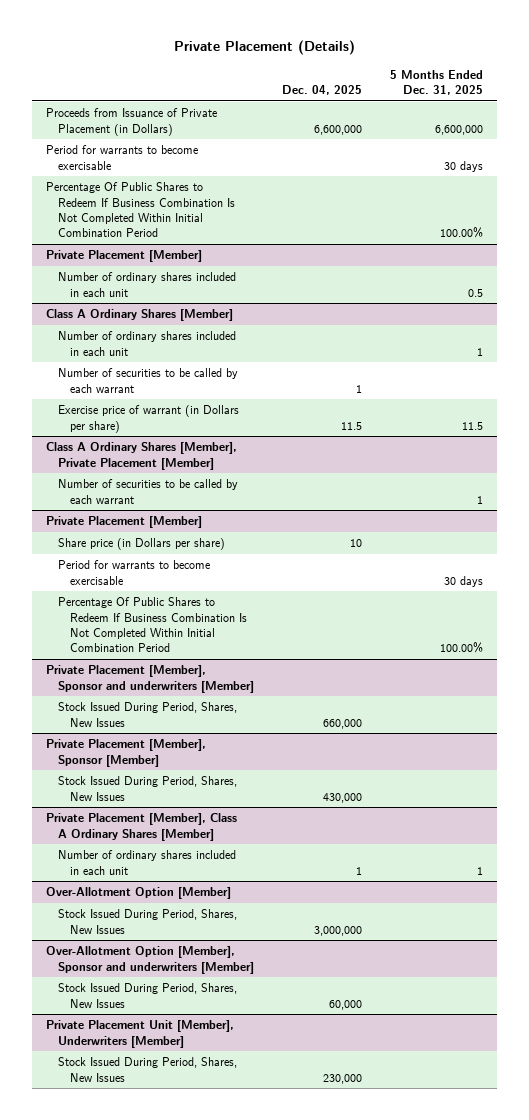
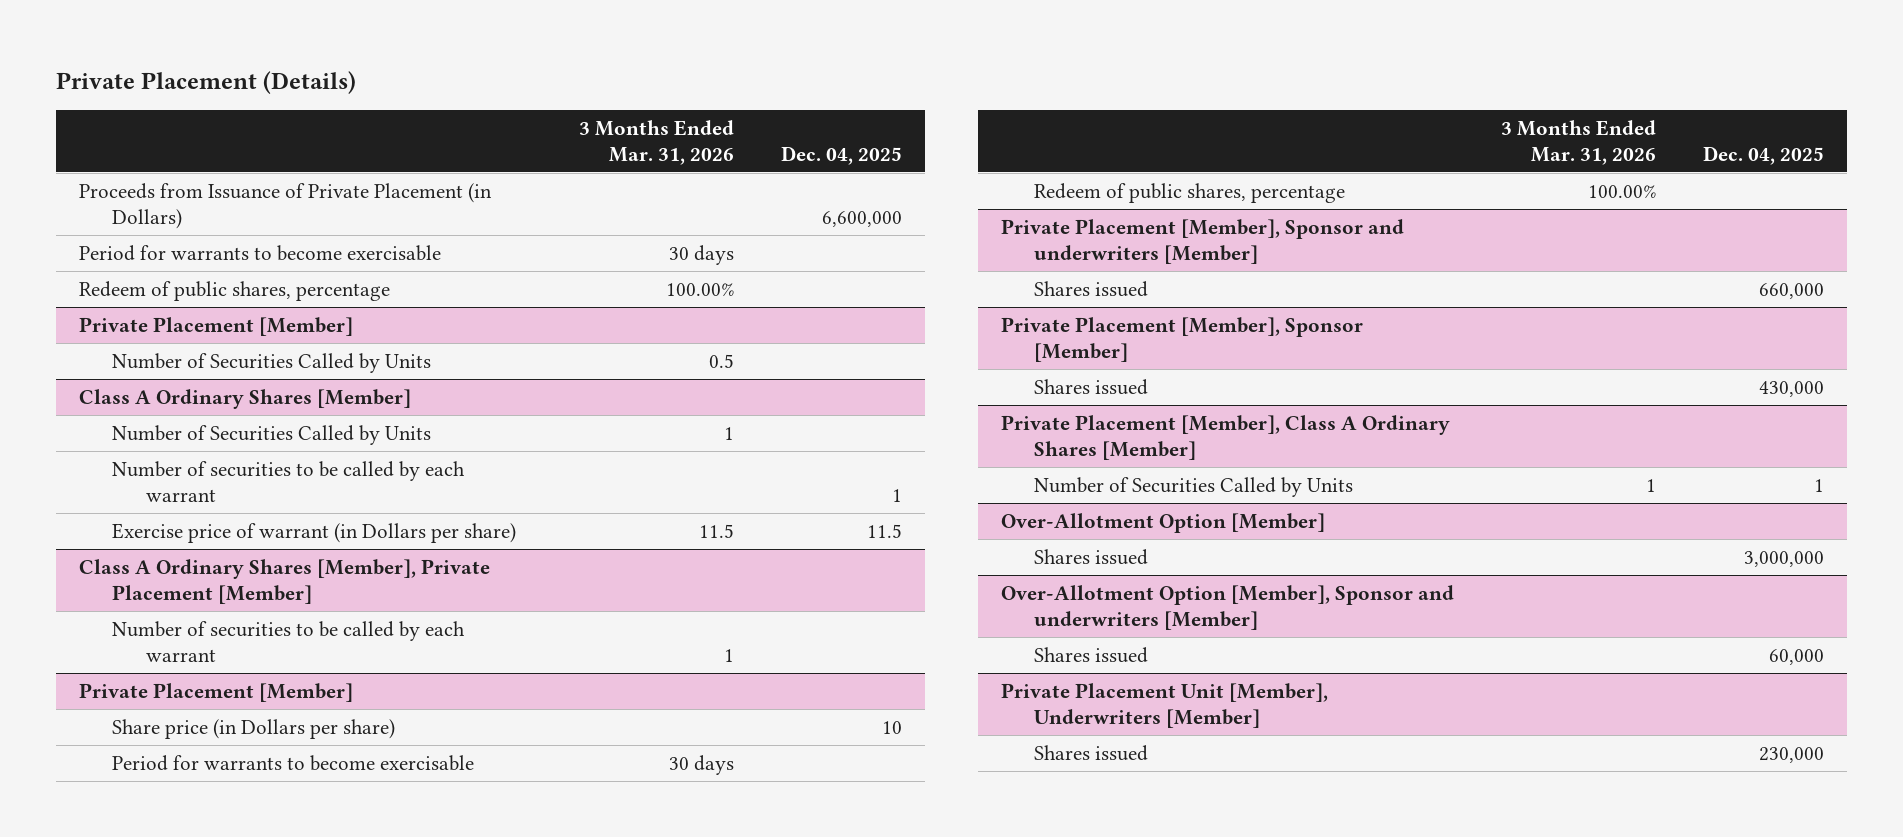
- | Dec. 04, 2025 | 5 Months Ended Dec. 31, 2025
+ | 3 Months Ended Mar. 31, 2026 | Dec. 04, 2025
- Percentage Of Public Shares to Redeem If Business Combination Is Not Completed Within Initial Combination Period | | 100.00%
+ Redeem of public shares, percentage | 100.00% |
@ Private Placement [Member]
- Number of ordinary shares included in each unit | | 0.5
+ Number of Securities Called by Units | 0.5 |
@ Class A Ordinary Shares [Member]
- Number of ordinary shares included in each unit | | 1
+ Number of Securities Called by Units | 1 |
@ Private Placement [Member]
- Percentage Of Public Shares to Redeem If Business Combination Is Not Completed Within Initial Combination Period | | 100.00%
+ Redeem of public shares, percentage | 100.00% |
@ Private Placement [Member], Sponsor and underwriters [Member]
- Stock Issued During Period, Shares, New Issues | 660,000 |
+ Shares issued | | 660,000
@ Private Placement [Member], Sponsor [Member]
- Stock Issued During Period, Shares, New Issues | 430,000 |
+ Shares issued | | 430,000
@ Private Placement [Member], Class A Ordinary Shares [Member]
- Number of ordinary shares included in each unit | 1 | 1
+ Number of Securities Called by Units | 1 | 1
@ Over-Allotment Option [Member]
- Stock Issued During Period, Shares, New Issues | 3,000,000 |
+ Shares issued | | 3,000,000
@ Over-Allotment Option [Member], Sponsor and underwriters [Member]
- Stock Issued During Period, Shares, New Issues | 60,000 |
+ Shares issued | | 60,000
@ Private Placement Unit [Member], Underwriters [Member]
- Stock Issued During Period, Shares, New Issues | 230,000 |
+ Shares issued | | 230,000

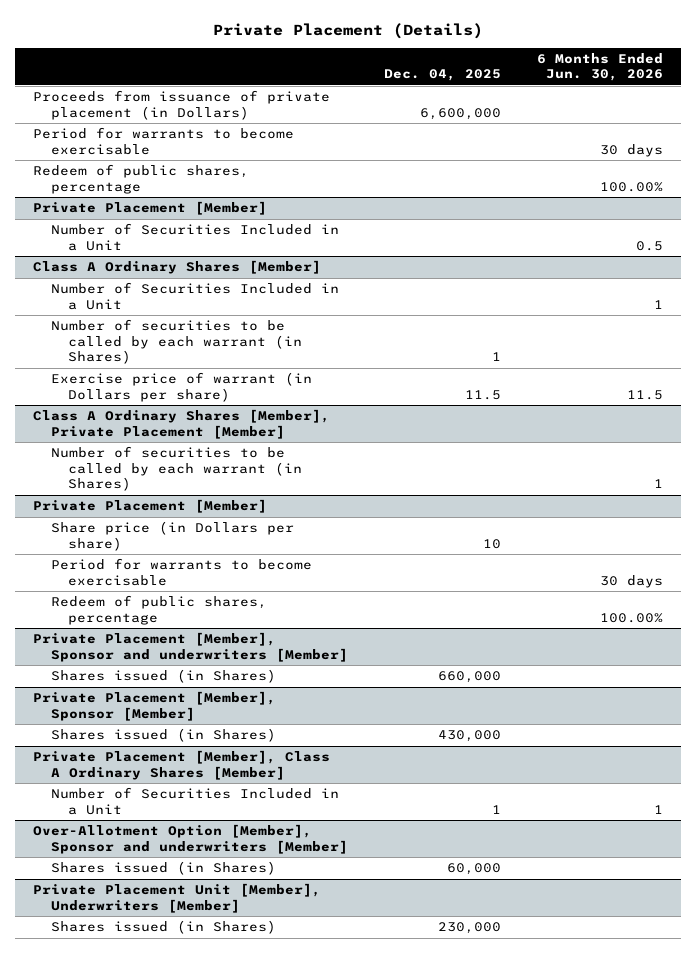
- | 3 Months Ended Mar. 31, 2026 | Dec. 04, 2025
+ | Dec. 04, 2025 | 6 Months Ended Jun. 30, 2026
- Proceeds from Issuance of Private Placement (in Dollars) | | 6,600,000
+ Proceeds from issuance of private placement (in Dollars) | 6,600,000 |
@ Private Placement [Member]
- Number of Securities Called by Units | 0.5 |
+ Number of Securities Included in a Unit | | 0.5
@ Class A Ordinary Shares [Member]
- Number of Securities Called by Units | 1 |
- Number of securities to be called by each warrant | | 1
+ Number of Securities Included in a Unit | | 1
+ Number of securities to be called by each warrant (in Shares) | 1 |
@ Class A Ordinary Shares [Member], Private Placement [Member]
- Number of securities to be called by each warrant | 1 |
+ Number of securities to be called by each warrant (in Shares) | | 1
@ Private Placement [Member], Sponsor and underwriters [Member]
- Shares issued | | 660,000
+ Shares issued (in Shares) | 660,000 |
@ Private Placement [Member], Sponsor [Member]
- Shares issued | | 430,000
+ Shares issued (in Shares) | 430,000 |
@ Private Placement [Member], Class A Ordinary Shares [Member]
- Number of Securities Called by Units | 1 | 1
- Over-Allotment Option [Member]
- Shares issued | | 3,000,000
@ Private Placement [Member], Class A Ordinary Shares [Member]
+ Number of Securities Included in a Unit | 1 | 1
@ Over-Allotment Option [Member], Sponsor and underwriters [Member]
- Shares issued | | 60,000
+ Shares issued (in Shares) | 60,000 |
@ Private Placement Unit [Member], Underwriters [Member]
- Shares issued | | 230,000
+ Shares issued (in Shares) | 230,000 |

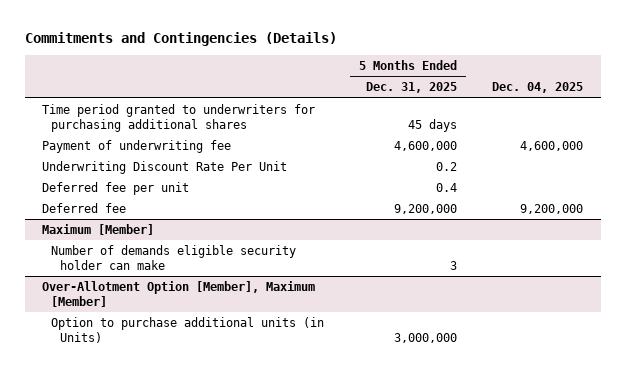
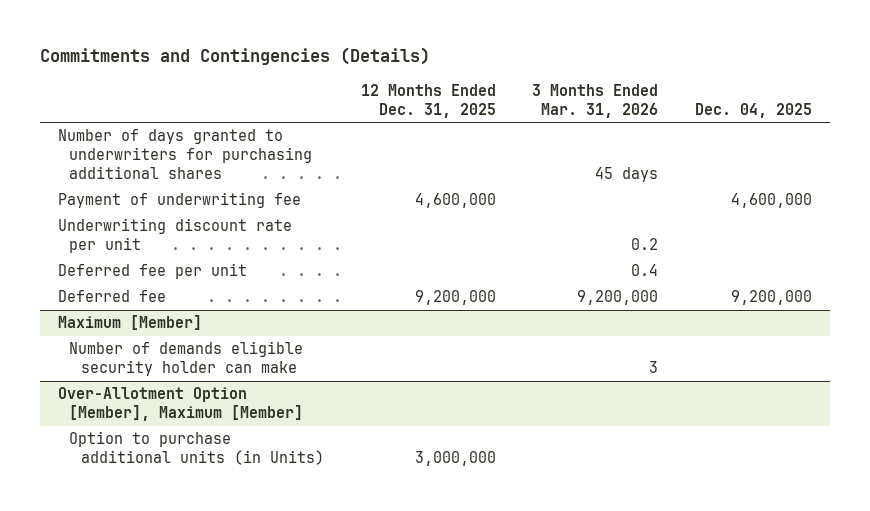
- | 5 Months Ended Dec. 31, 2025 | Dec. 04, 2025
+ | 12 Months Ended Dec. 31, 2025 | 3 Months Ended Mar. 31, 2026 | Dec. 04, 2025
- Time period granted to underwriters for purchasing additional shares | 45 days |
+ Number of days granted to underwriters for purchasing additional shares | | 45 days |
- Underwriting Discount Rate Per Unit | 0.2 |
+ Underwriting discount rate per unit | | 0.2 |

